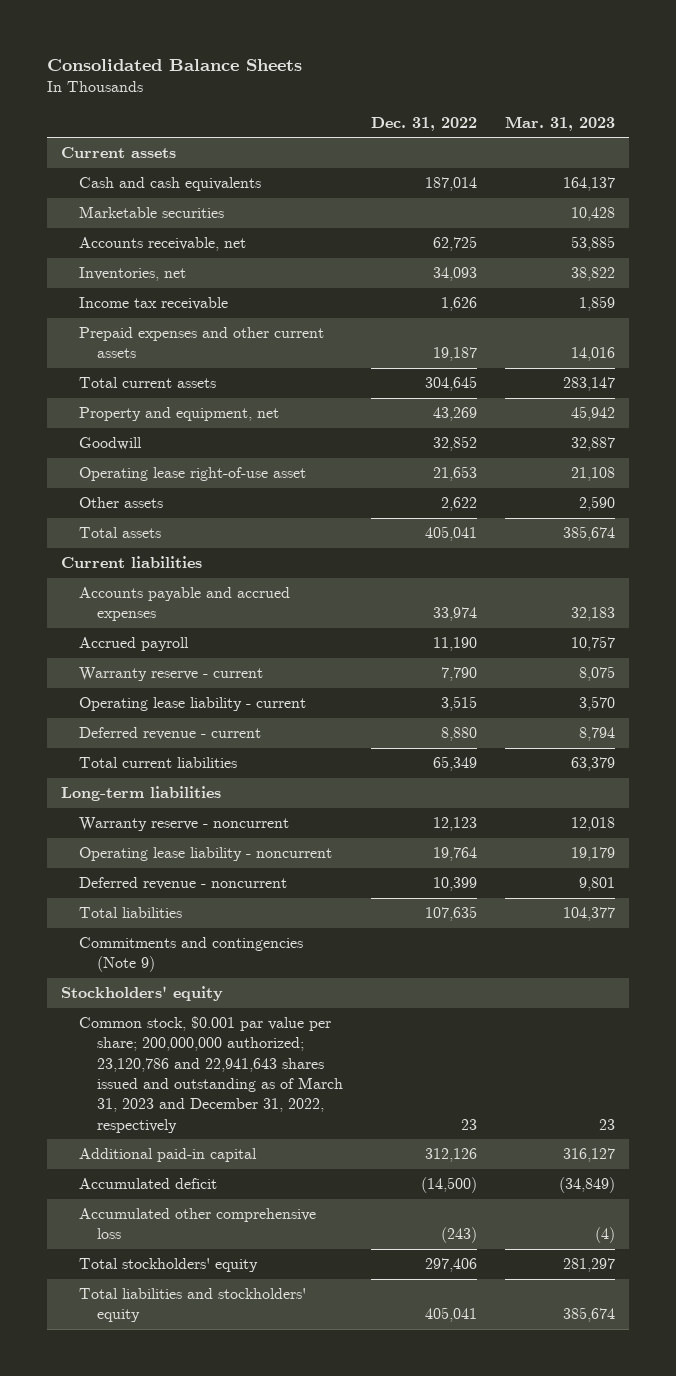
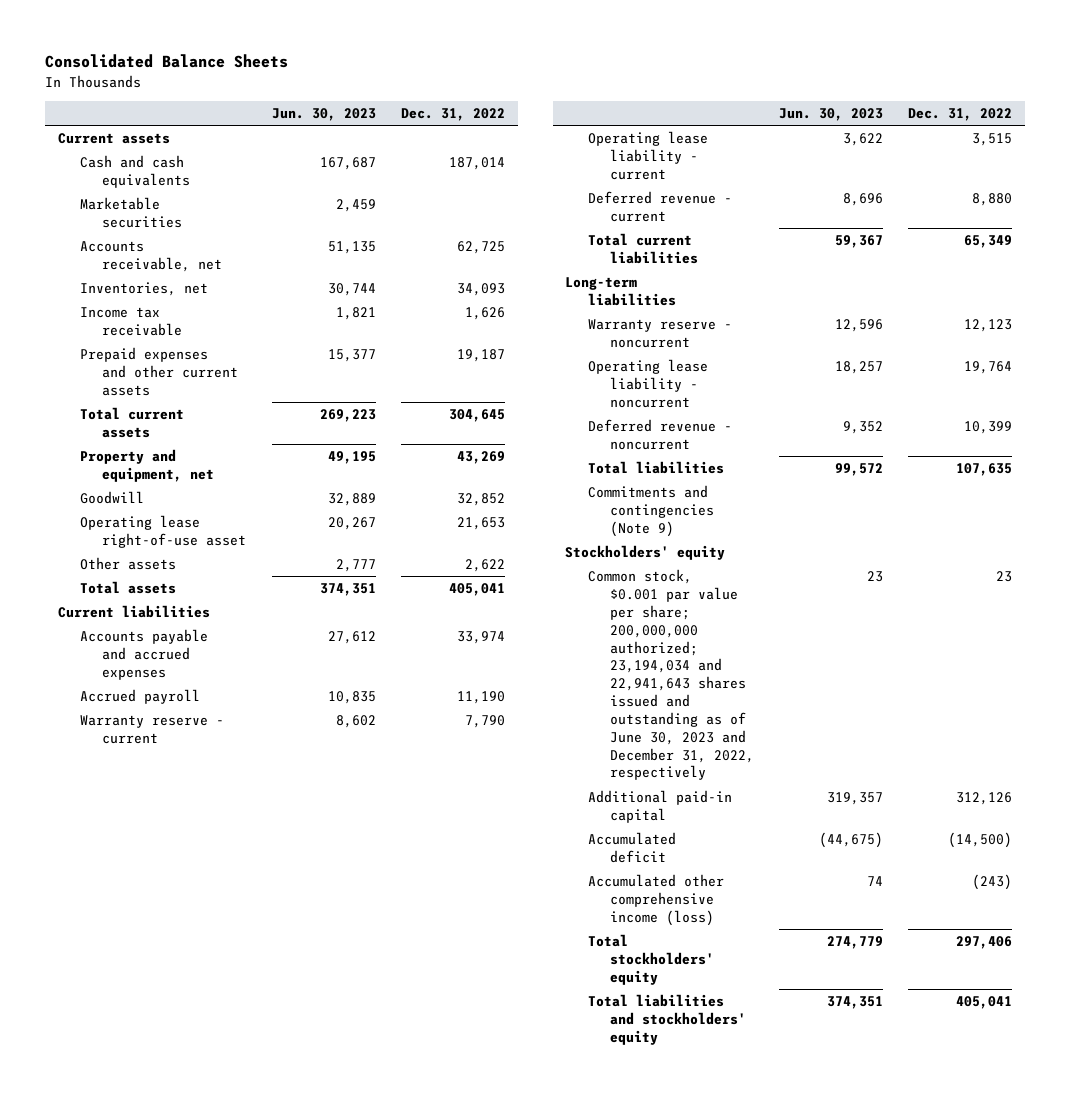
- | Dec. 31, 2022 | Mar. 31, 2023
+ | Jun. 30, 2023 | Dec. 31, 2022
- Common stock, $0.001 par value per share; 200,000,000 authorized; 23,120,786 and 22,941,643 shares issued and outstanding as of March 31, 2023 and December 31, 2022, respectively | 23 | 23
+ Common stock, $0.001 par value per share; 200,000,000 authorized; 23,194,034 and 22,941,643 shares issued and outstanding as of June 30, 2023 and December 31, 2022, respectively | 23 | 23
- Accumulated other comprehensive loss | (243) | (4)
+ Accumulated other comprehensive income (loss) | 74 | (243)

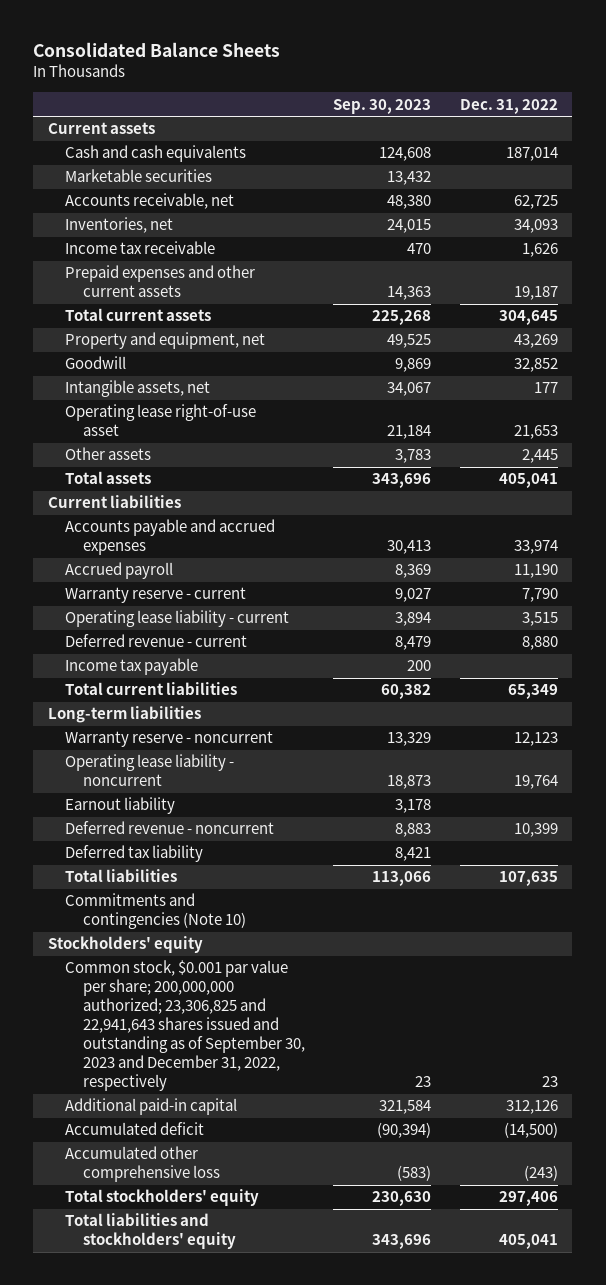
- | Jun. 30, 2023 | Dec. 31, 2022
+ | Sep. 30, 2023 | Dec. 31, 2022
+ Intangible assets, net | 34,067 | 177
- Other assets | 2,777 | 2,622
+ Other assets | 3,783 | 2,445
+ Income tax payable | 200 |
+ Earnout liability | 3,178 |
+ Deferred tax liability | 8,421 |
- Commitments and contingencies (Note 9)
+ Commitments and contingencies (Note 10)
- Common stock, $0.001 par value per share; 200,000,000 authorized; 23,194,034 and 22,941,643 shares issued and outstanding as of June 30, 2023 and December 31, 2022, respectively | 23 | 23
+ Common stock, $0.001 par value per share; 200,000,000 authorized; 23,306,825 and 22,941,643 shares issued and outstanding as of September 30, 2023 and December 31, 2022, respectively | 23 | 23
- Accumulated other comprehensive income (loss) | 74 | (243)
+ Accumulated other comprehensive loss | (583) | (243)

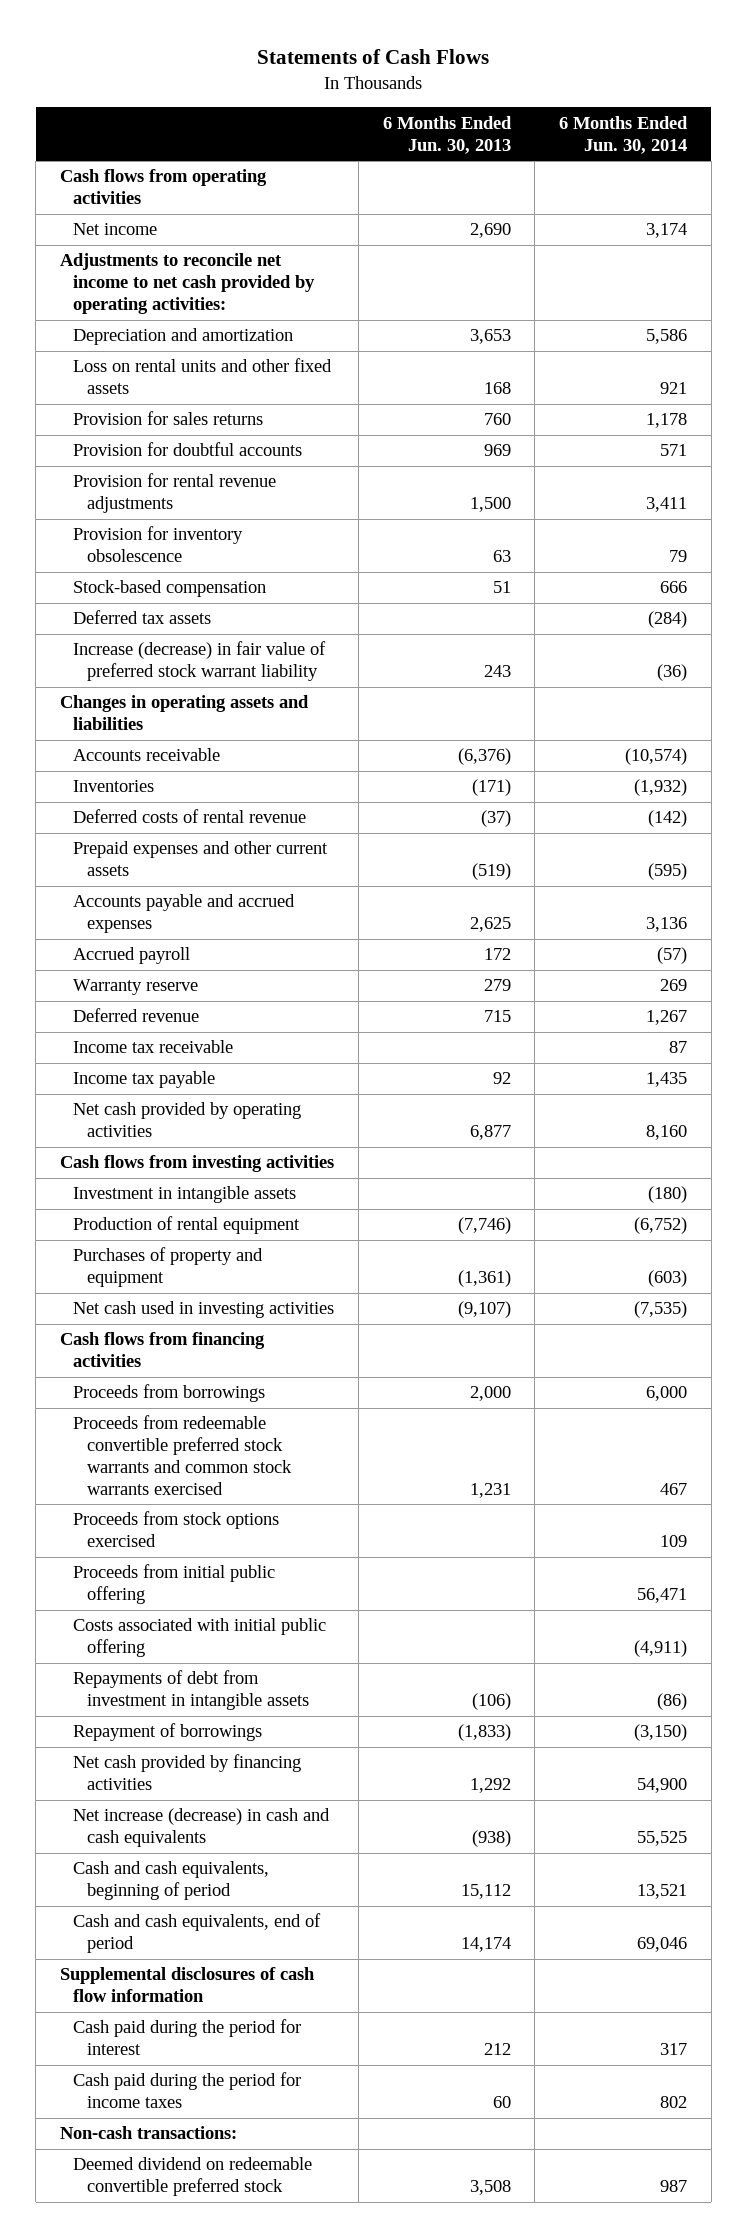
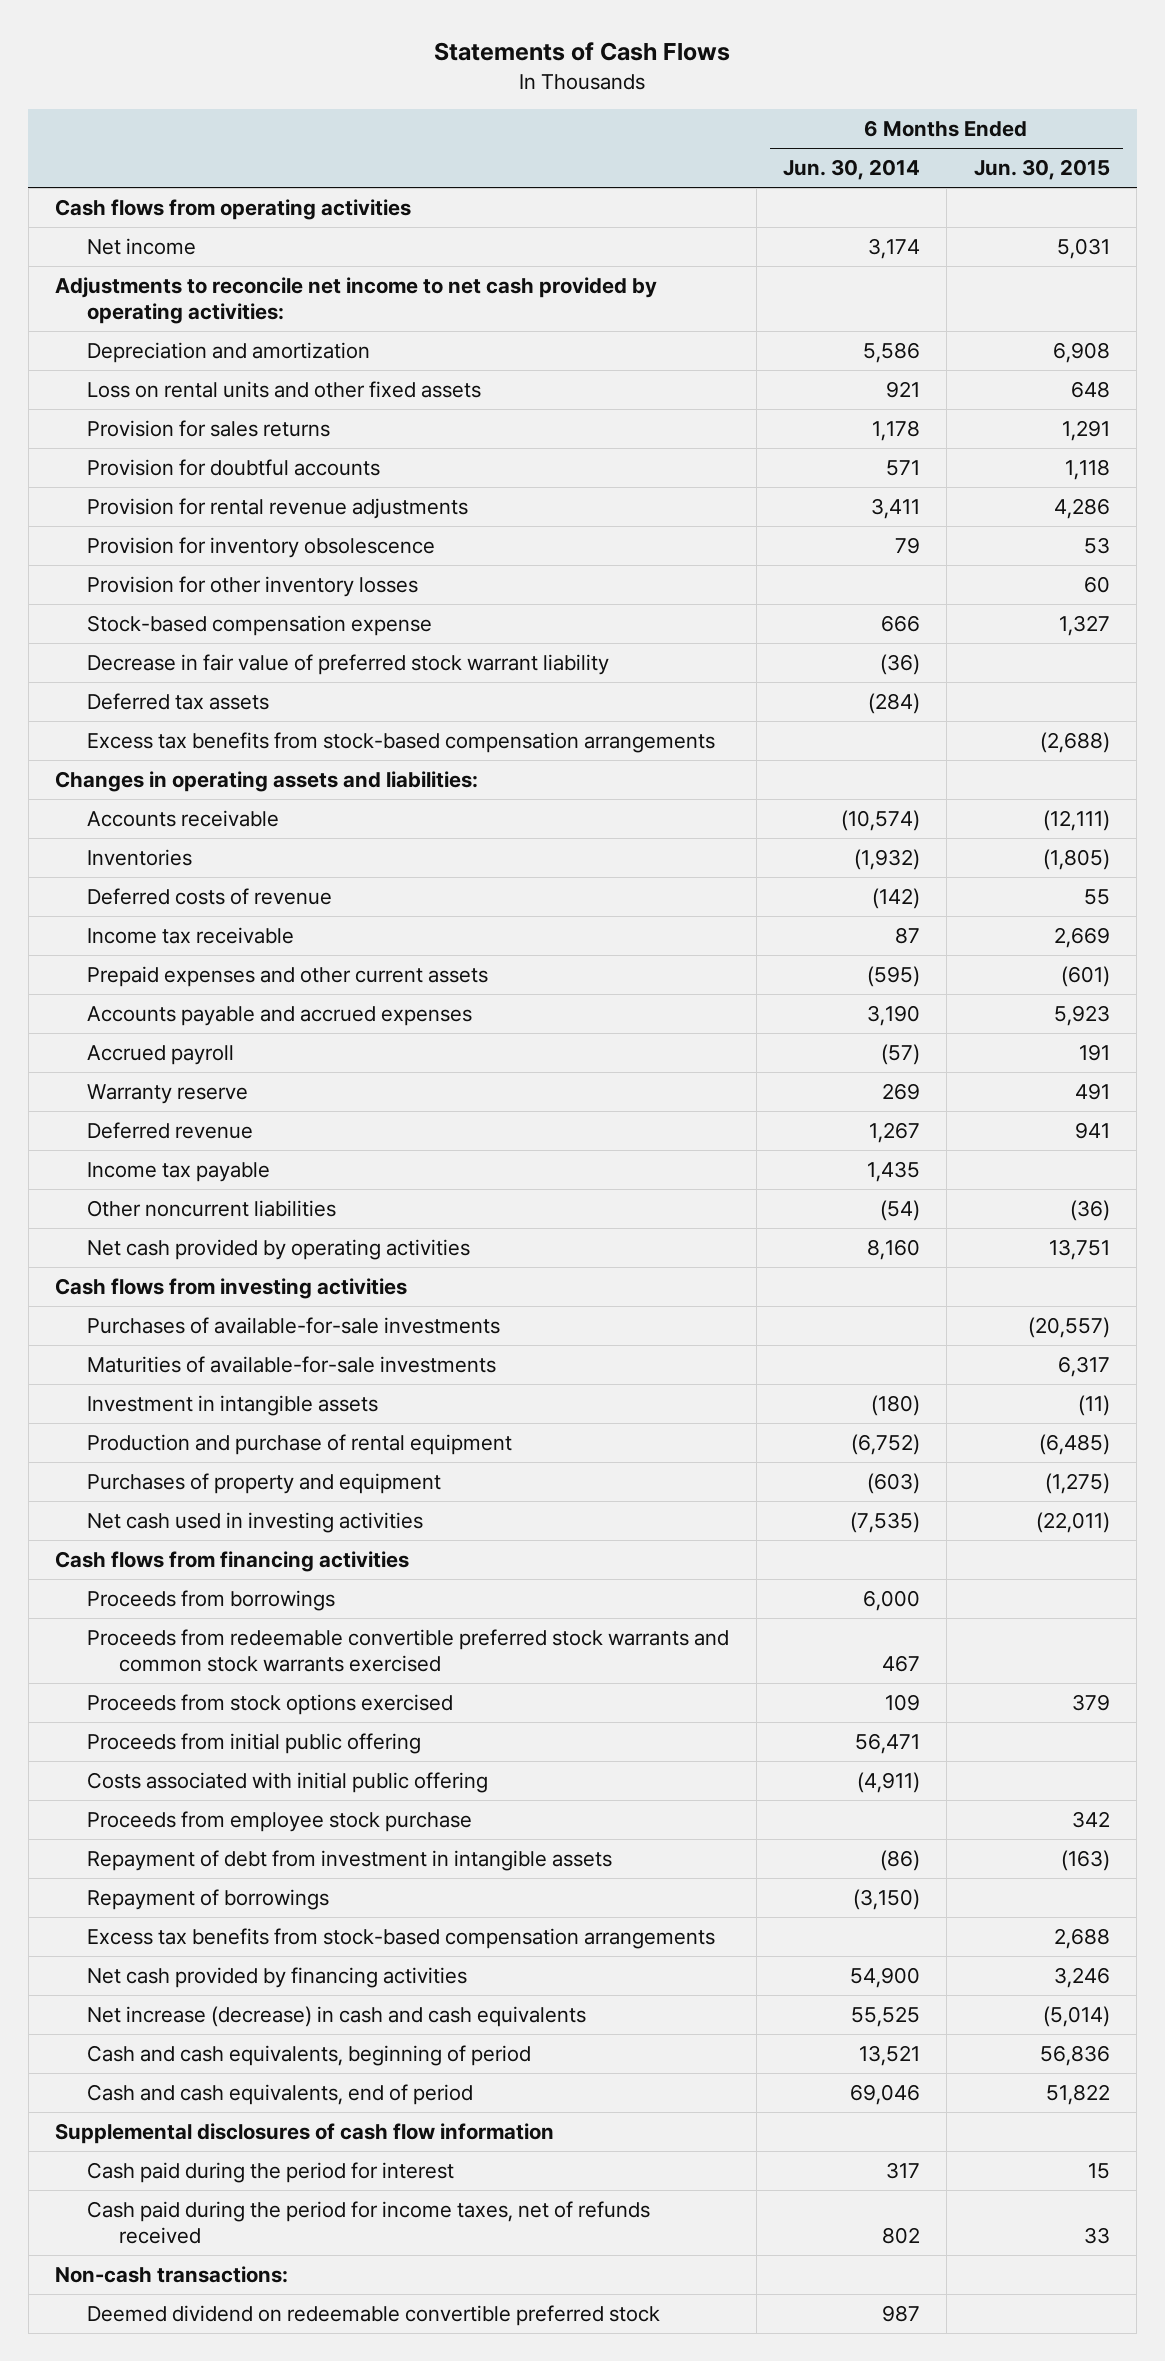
- | 6 Months Ended Jun. 30, 2013 | 6 Months Ended Jun. 30, 2014
+ | 6 Months Ended Jun. 30, 2014 | 6 Months Ended Jun. 30, 2015
- Stock-based compensation | 51 | 666
+ Provision for other inventory losses | | 60
+ Stock-based compensation expense | 666 | 1,327
+ Decrease in fair value of preferred stock warrant liability | (36) |
- Increase (decrease) in fair value of preferred stock warrant liability | 243 | (36)
- Changes in operating assets and liabilities
+ Excess tax benefits from stock-based compensation arrangements | | (2,688)
+ Changes in operating assets and liabilities:
- Deferred costs of rental revenue | (37) | (142)
+ Deferred costs of revenue | (142) | 55
moved up: Income tax receivable | 87 | 2,669
- Accounts payable and accrued expenses | 2,625 | 3,136
+ Accounts payable and accrued expenses | 3,190 | 5,923
+ Other noncurrent liabilities | (54) | (36)
+ Purchases of available-for-sale investments | | (20,557)
+ Maturities of available-for-sale investments | | 6,317
- Production of rental equipment | (7,746) | (6,752)
+ Production and purchase of rental equipment | (6,752) | (6,485)
- Repayments of debt from investment in intangible assets | (106) | (86)
+ Proceeds from employee stock purchase | | 342
+ Repayment of debt from investment in intangible assets | (86) | (163)
+ Excess tax benefits from stock-based compensation arrangements | | 2,688
- Cash paid during the period for income taxes | 60 | 802
+ Cash paid during the period for income taxes, net of refunds received | 802 | 33

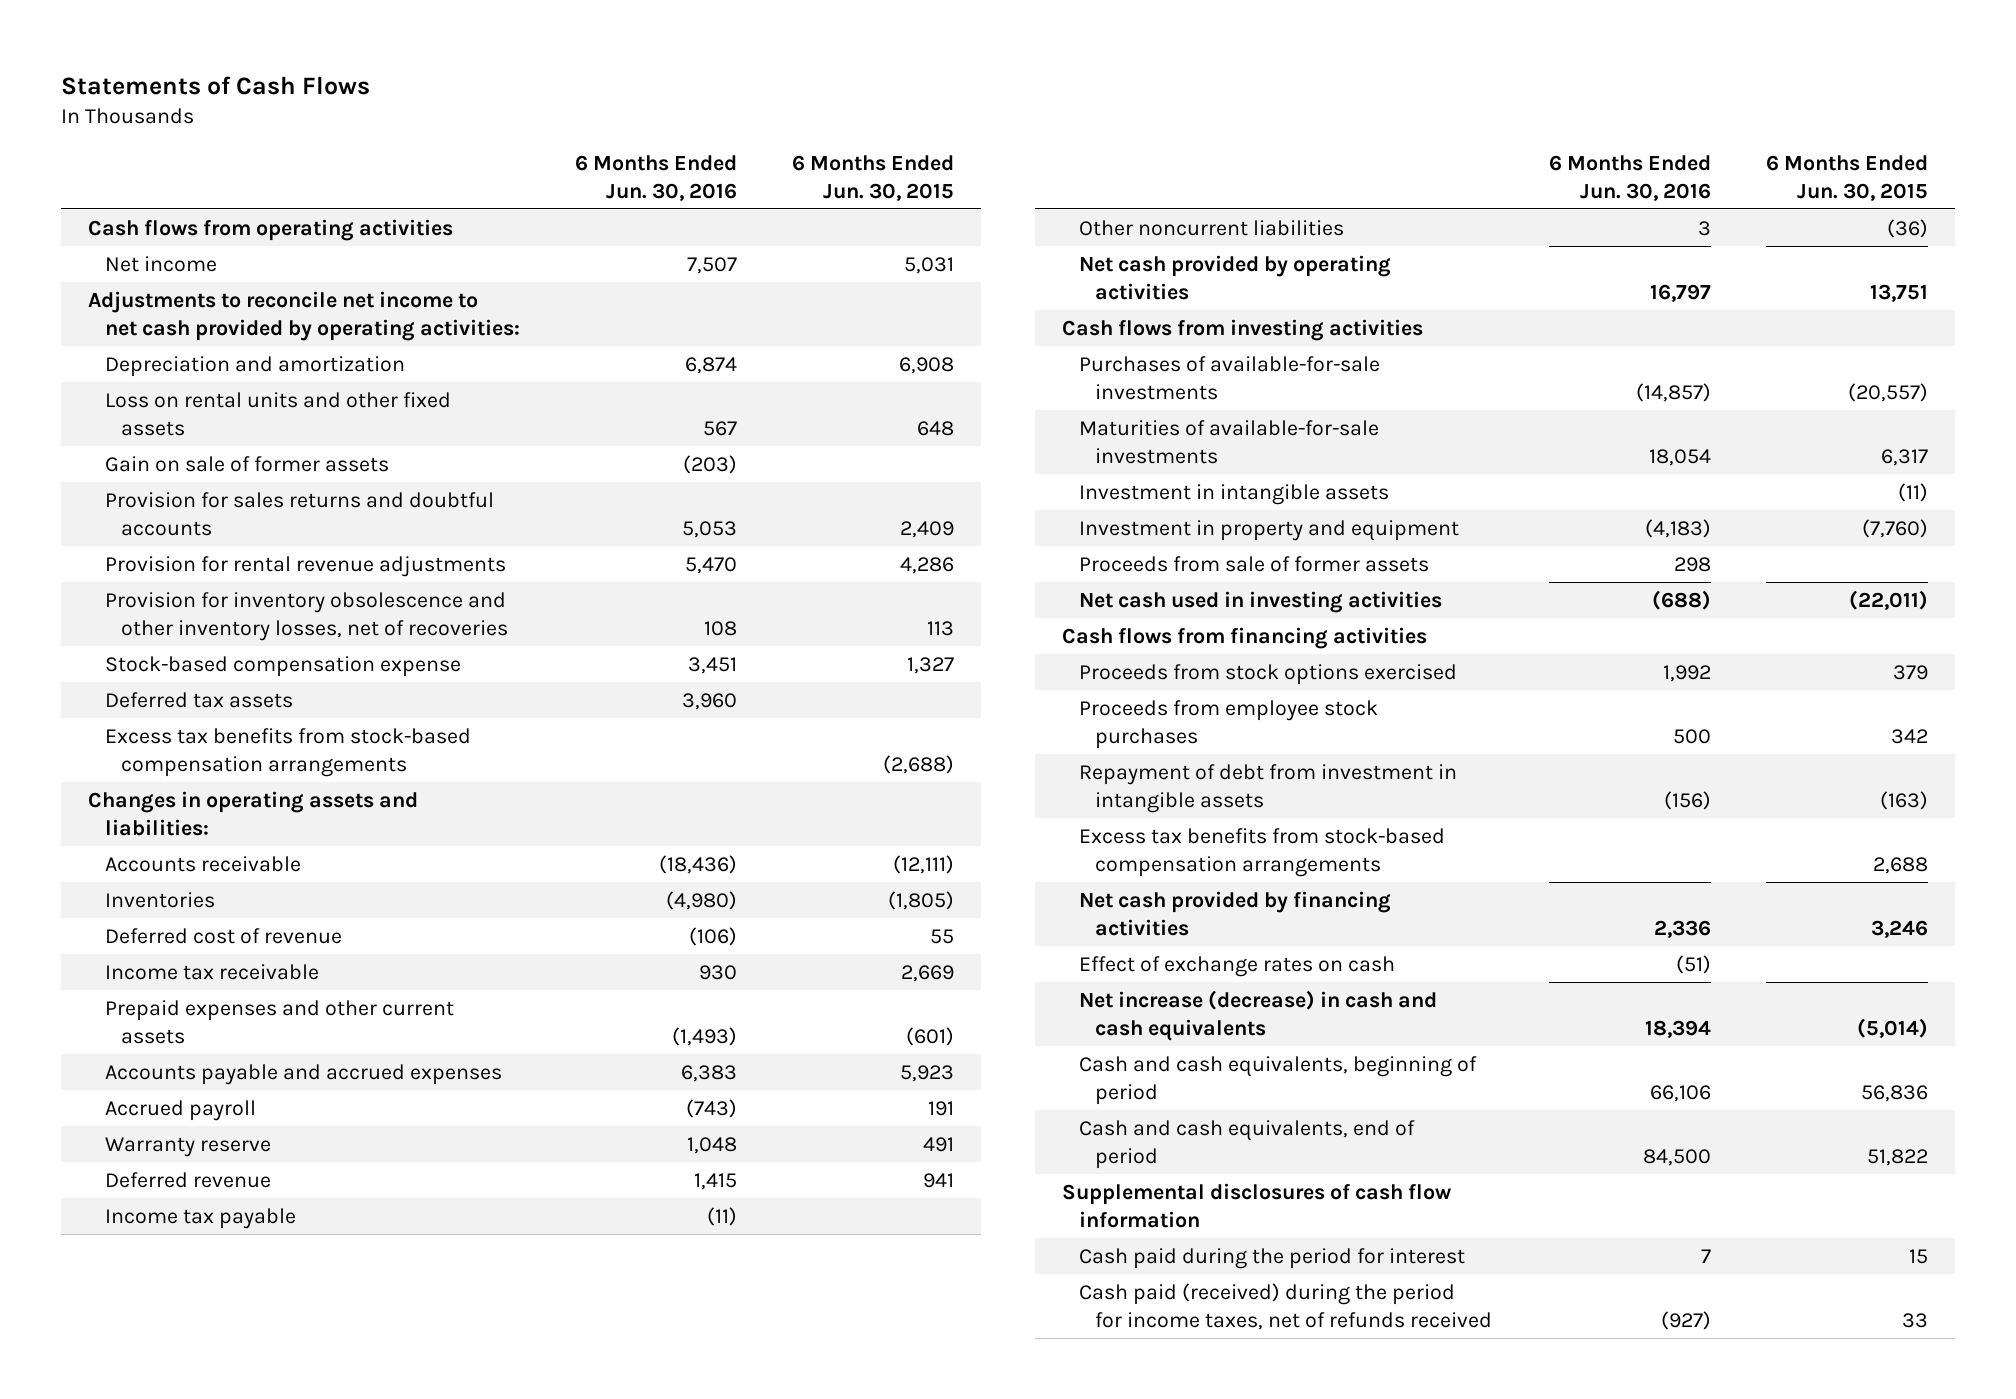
- | 6 Months Ended Jun. 30, 2014 | 6 Months Ended Jun. 30, 2015
+ | 6 Months Ended Jun. 30, 2016 | 6 Months Ended Jun. 30, 2015
- Provision for sales returns | 1,178 | 1,291
- Provision for doubtful accounts | 571 | 1,118
+ Gain on sale of former assets | (203) |
+ Provision for sales returns and doubtful accounts | 5,053 | 2,409
- Provision for inventory obsolescence | 79 | 53
- Provision for other inventory losses | | 60
+ Provision for inventory obsolescence and other inventory losses, net of recoveries | 108 | 113
- Decrease in fair value of preferred stock warrant liability | (36) |
- Deferred costs of revenue | (142) | 55
+ Deferred cost of revenue | (106) | 55
- Production and purchase of rental equipment | (6,752) | (6,485)
- Purchases of property and equipment | (603) | (1,275)
+ Investment in property and equipment | (4,183) | (7,760)
+ Proceeds from sale of former assets | 298 |
- Proceeds from borrowings | 6,000 |
- Proceeds from redeemable convertible preferred stock warrants and common stock warrants exercised | 467 |
- Proceeds from initial public offering | 56,471 |
- Costs associated with initial public offering | (4,911) |
- Proceeds from employee stock purchase | | 342
+ Proceeds from employee stock purchases | 500 | 342
- Repayment of borrowings | (3,150) |
+ Effect of exchange rates on cash | (51) |
- Cash paid during the period for income taxes, net of refunds received | 802 | 33
- Non-cash transactions:
- Deemed dividend on redeemable convertible preferred stock | 987 |
+ Cash paid (received) during the period for income taxes, net of refunds received | (927) | 33

